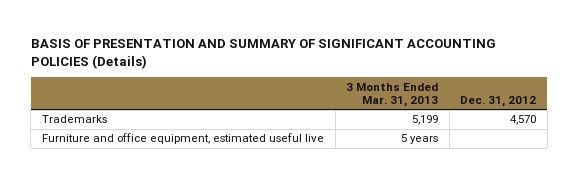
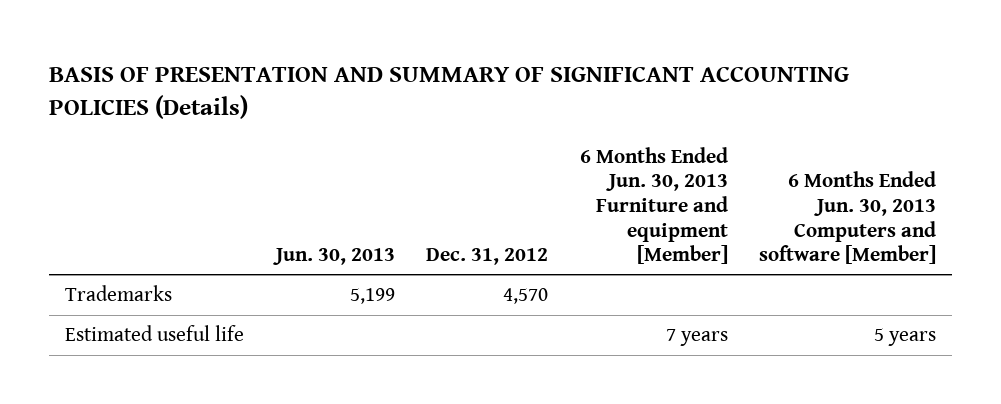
- | 3 Months Ended Mar. 31, 2013 | Dec. 31, 2012
+ | Jun. 30, 2013 | Dec. 31, 2012 | 6 Months Ended Jun. 30, 2013 Furniture and equipment [Member] | 6 Months Ended Jun. 30, 2013 Computers and software [Member]
- Furniture and office equipment, estimated useful live | 5 years |
+ Estimated useful life | | | 7 years | 5 years

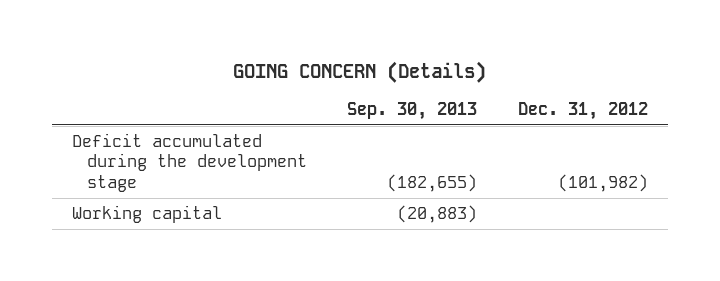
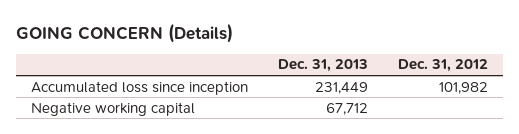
- | Sep. 30, 2013 | Dec. 31, 2012
+ | Dec. 31, 2013 | Dec. 31, 2012
- Deficit accumulated during the development stage | (182,655) | (101,982)
- Working capital | (20,883) |
+ Accumulated loss since inception | 231,449 | 101,982
+ Negative working capital | 67,712 |

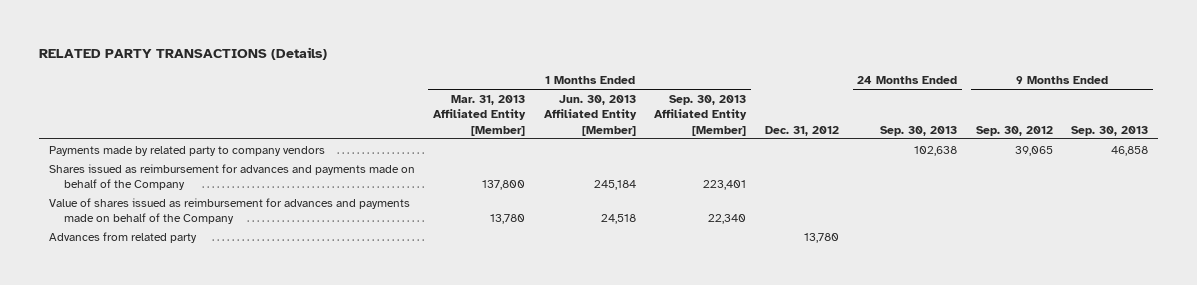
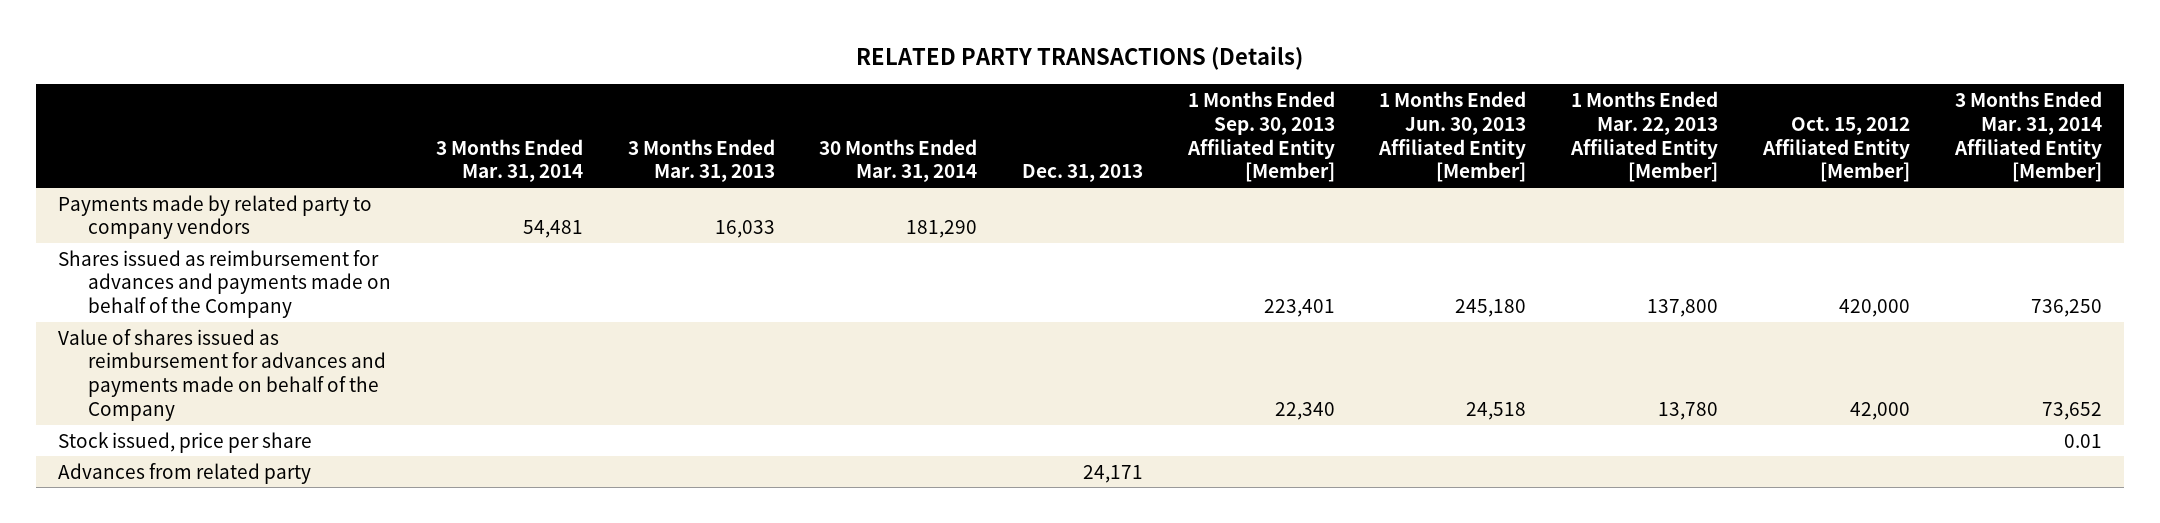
- | 1 Months Ended Mar. 31, 2013 Affiliated Entity [Member] | 1 Months Ended Jun. 30, 2013 Affiliated Entity [Member] | 1 Months Ended Sep. 30, 2013 Affiliated Entity [Member] | Dec. 31, 2012 | 24 Months Ended Sep. 30, 2013 | 9 Months Ended Sep. 30, 2012 | 9 Months Ended Sep. 30, 2013
+ | 3 Months Ended Mar. 31, 2014 | 3 Months Ended Mar. 31, 2013 | 30 Months Ended Mar. 31, 2014 | Dec. 31, 2013 | 1 Months Ended Sep. 30, 2013 Affiliated Entity [Member] | 1 Months Ended Jun. 30, 2013 Affiliated Entity [Member] | 1 Months Ended Mar. 22, 2013 Affiliated Entity [Member] | Oct. 15, 2012 Affiliated Entity [Member] | 3 Months Ended Mar. 31, 2014 Affiliated Entity [Member]
- Shares issued as reimbursement for advances and payments made on behalf of the Company | 137,800 | 245,184 | 223,401 | | | |
+ Shares issued as reimbursement for advances and payments made on behalf of the Company | | | | | 223,401 | 245,180 | 137,800 | 420,000 | 736,250
+ Stock issued, price per share | | | | | | | | | 0.01

